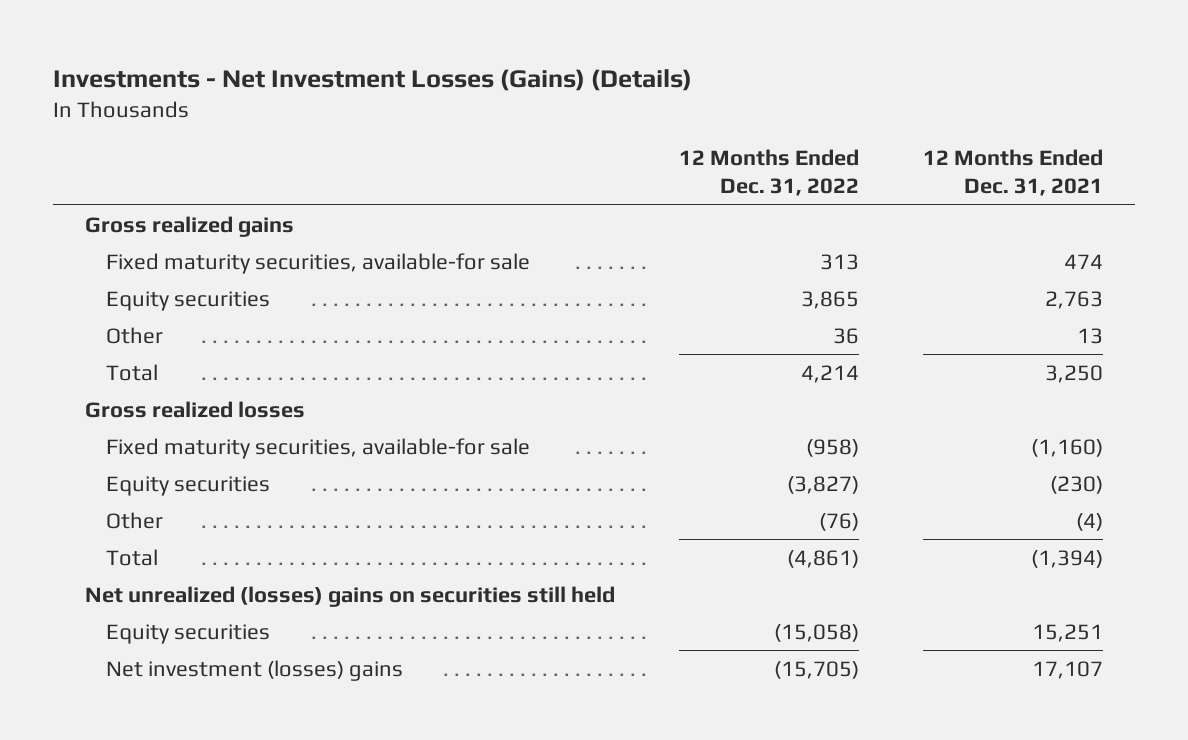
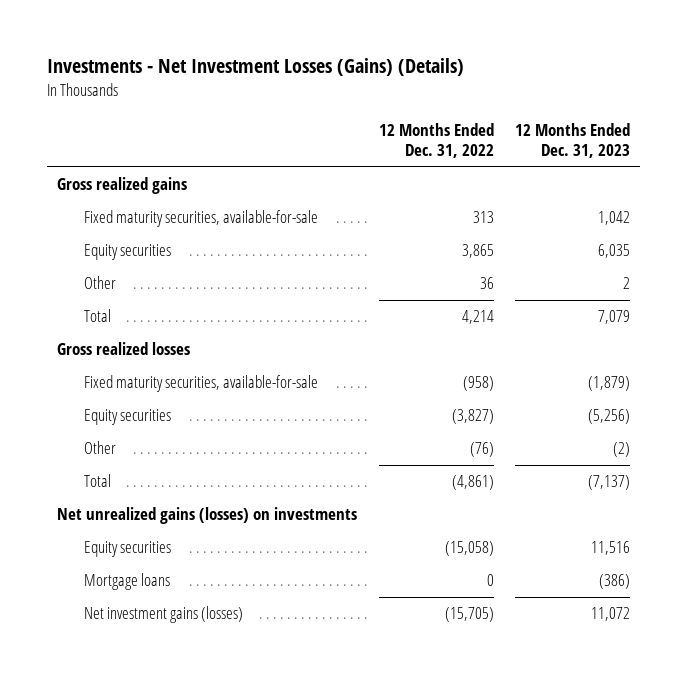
- | 12 Months Ended Dec. 31, 2022 | 12 Months Ended Dec. 31, 2021
+ | 12 Months Ended Dec. 31, 2022 | 12 Months Ended Dec. 31, 2023
- Fixed maturity securities, available-for sale | 313 | 474
+ Fixed maturity securities, available-for-sale | 313 | 1,042
- Fixed maturity securities, available-for sale | (958) | (1,160)
+ Fixed maturity securities, available-for-sale | (958) | (1,879)
- Net unrealized (losses) gains on securities still held
+ Net unrealized gains (losses) on investments
- Net investment (losses) gains | (15,705) | 17,107
+ Mortgage loans | 0 | (386)
+ Net investment gains (losses) | (15,705) | 11,072

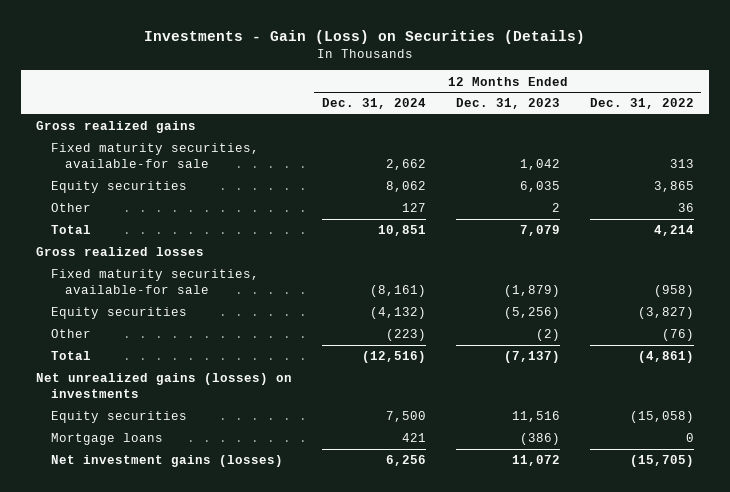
- Investments - Net Investment Losses (Gains) (Details)
+ Investments - Gain (Loss) on Securities (Details)
- | 12 Months Ended Dec. 31, 2022 | 12 Months Ended Dec. 31, 2023
+ | 12 Months Ended Dec. 31, 2024 | 12 Months Ended Dec. 31, 2023 | 12 Months Ended Dec. 31, 2022
- Fixed maturity securities, available-for-sale | 313 | 1,042
+ Fixed maturity securities, available-for sale | 2,662 | 1,042 | 313
- Fixed maturity securities, available-for-sale | (958) | (1,879)
+ Fixed maturity securities, available-for sale | (8,161) | (1,879) | (958)

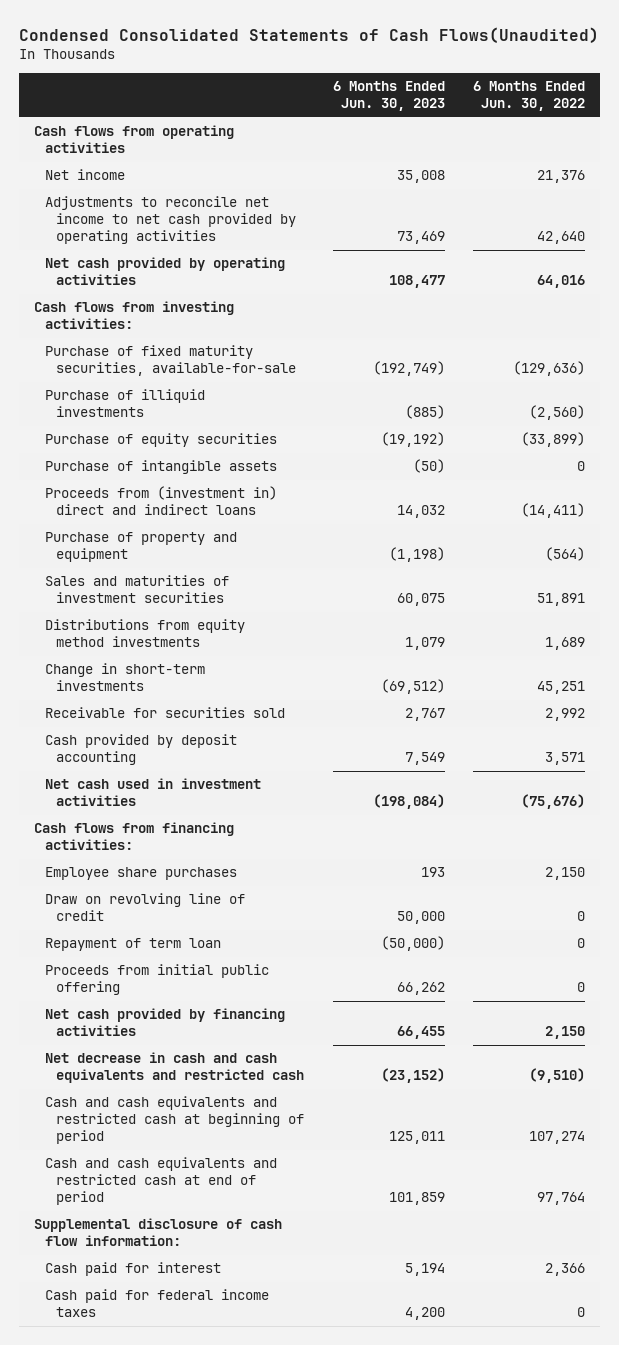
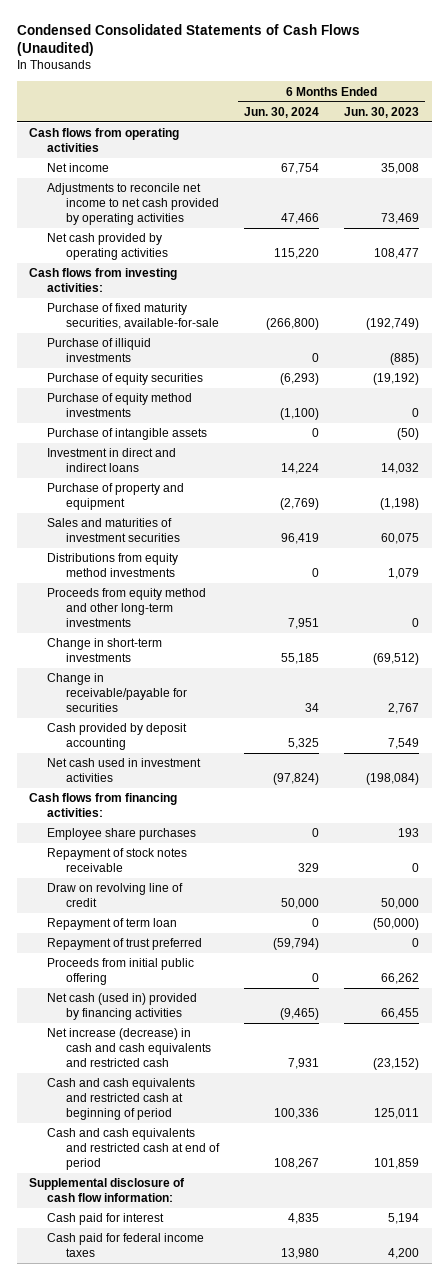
- Condensed Consolidated Statements of Cash Flows(Unaudited)
+ Condensed Consolidated Statements of Cash Flows (Unaudited)
- | 6 Months Ended Jun. 30, 2023 | 6 Months Ended Jun. 30, 2022
+ | 6 Months Ended Jun. 30, 2024 | 6 Months Ended Jun. 30, 2023
+ Purchase of equity method investments | (1,100) | 0
- Proceeds from (investment in) direct and indirect loans | 14,032 | (14,411)
+ Investment in direct and indirect loans | 14,224 | 14,032
+ Proceeds from equity method and other long-term investments | 7,951 | 0
- Receivable for securities sold | 2,767 | 2,992
+ Change in receivable/payable for securities | 34 | 2,767
+ Repayment of stock notes receivable | 329 | 0
+ Repayment of trust preferred | (59,794) | 0
- Net cash provided by financing activities | 66,455 | 2,150
- Net decrease in cash and cash equivalents and restricted cash | (23,152) | (9,510)
+ Net cash (used in) provided by financing activities | (9,465) | 66,455
+ Net increase (decrease) in cash and cash equivalents and restricted cash | 7,931 | (23,152)

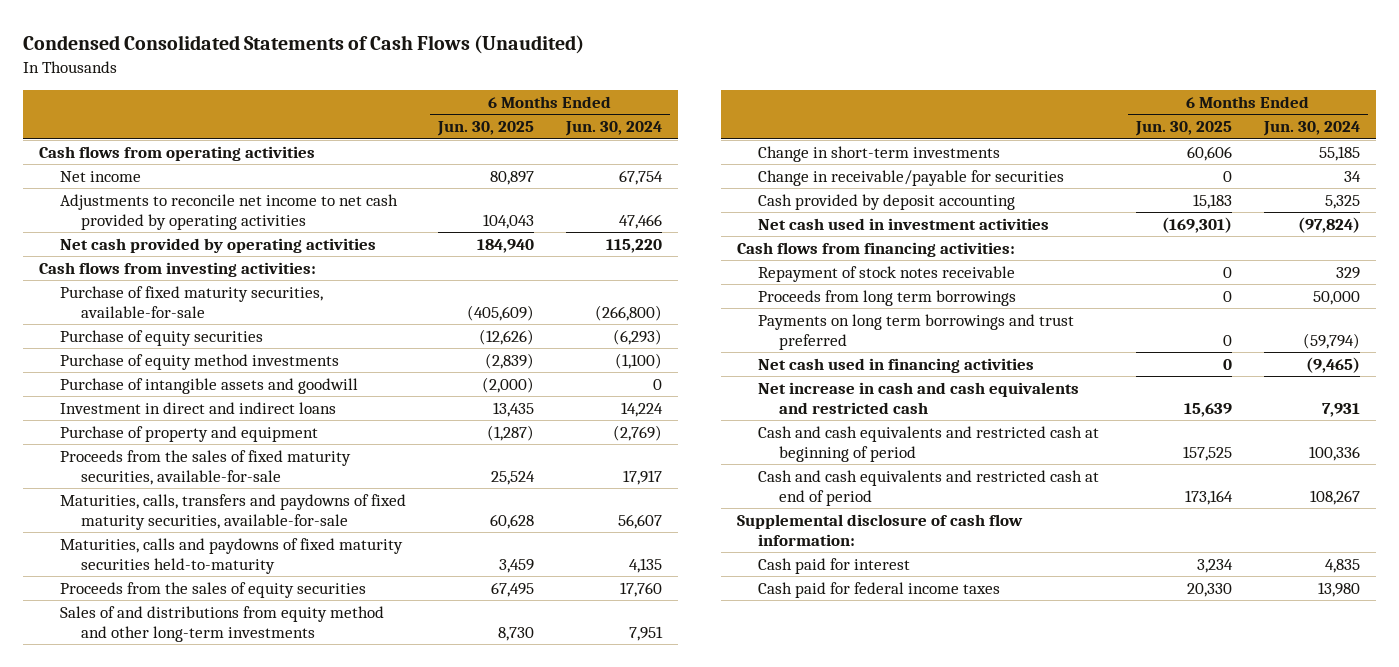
- | 6 Months Ended Jun. 30, 2024 | 6 Months Ended Jun. 30, 2023
+ | 6 Months Ended Jun. 30, 2025 | 6 Months Ended Jun. 30, 2024
- Purchase of illiquid investments | 0 | (885)
- Purchase of intangible assets | 0 | (50)
+ Purchase of intangible assets and goodwill | (2,000) | 0
- Sales and maturities of investment securities | 96,419 | 60,075
- Distributions from equity method investments | 0 | 1,079
- Proceeds from equity method and other long-term investments | 7,951 | 0
+ Proceeds from the sales of fixed maturity securities, available-for-sale | 25,524 | 17,917
+ Maturities, calls, transfers and paydowns of fixed maturity securities, available-for-sale | 60,628 | 56,607
+ Maturities, calls and paydowns of fixed maturity securities held-to-maturity | 3,459 | 4,135
+ Proceeds from the sales of equity securities | 67,495 | 17,760
+ Sales of and distributions from equity method and other long-term investments | 8,730 | 7,951
- Employee share purchases | 0 | 193
- Draw on revolving line of credit | 50,000 | 50,000
- Repayment of term loan | 0 | (50,000)
- Repayment of trust preferred | (59,794) | 0
- Proceeds from initial public offering | 0 | 66,262
- Net cash (used in) provided by financing activities | (9,465) | 66,455
- Net increase (decrease) in cash and cash equivalents and restricted cash | 7,931 | (23,152)
+ Proceeds from long term borrowings | 0 | 50,000
+ Payments on long term borrowings and trust preferred | 0 | (59,794)
+ Net cash used in financing activities | 0 | (9,465)
+ Net increase in cash and cash equivalents and restricted cash | 15,639 | 7,931

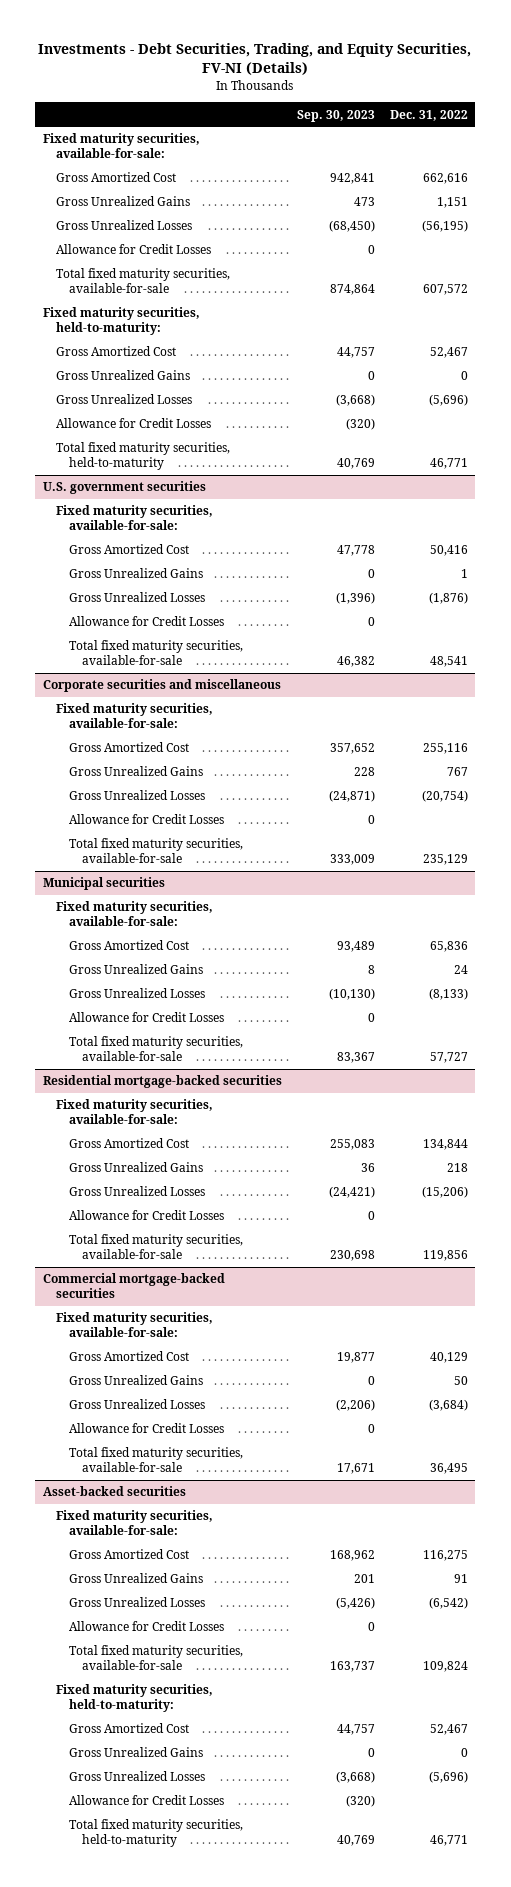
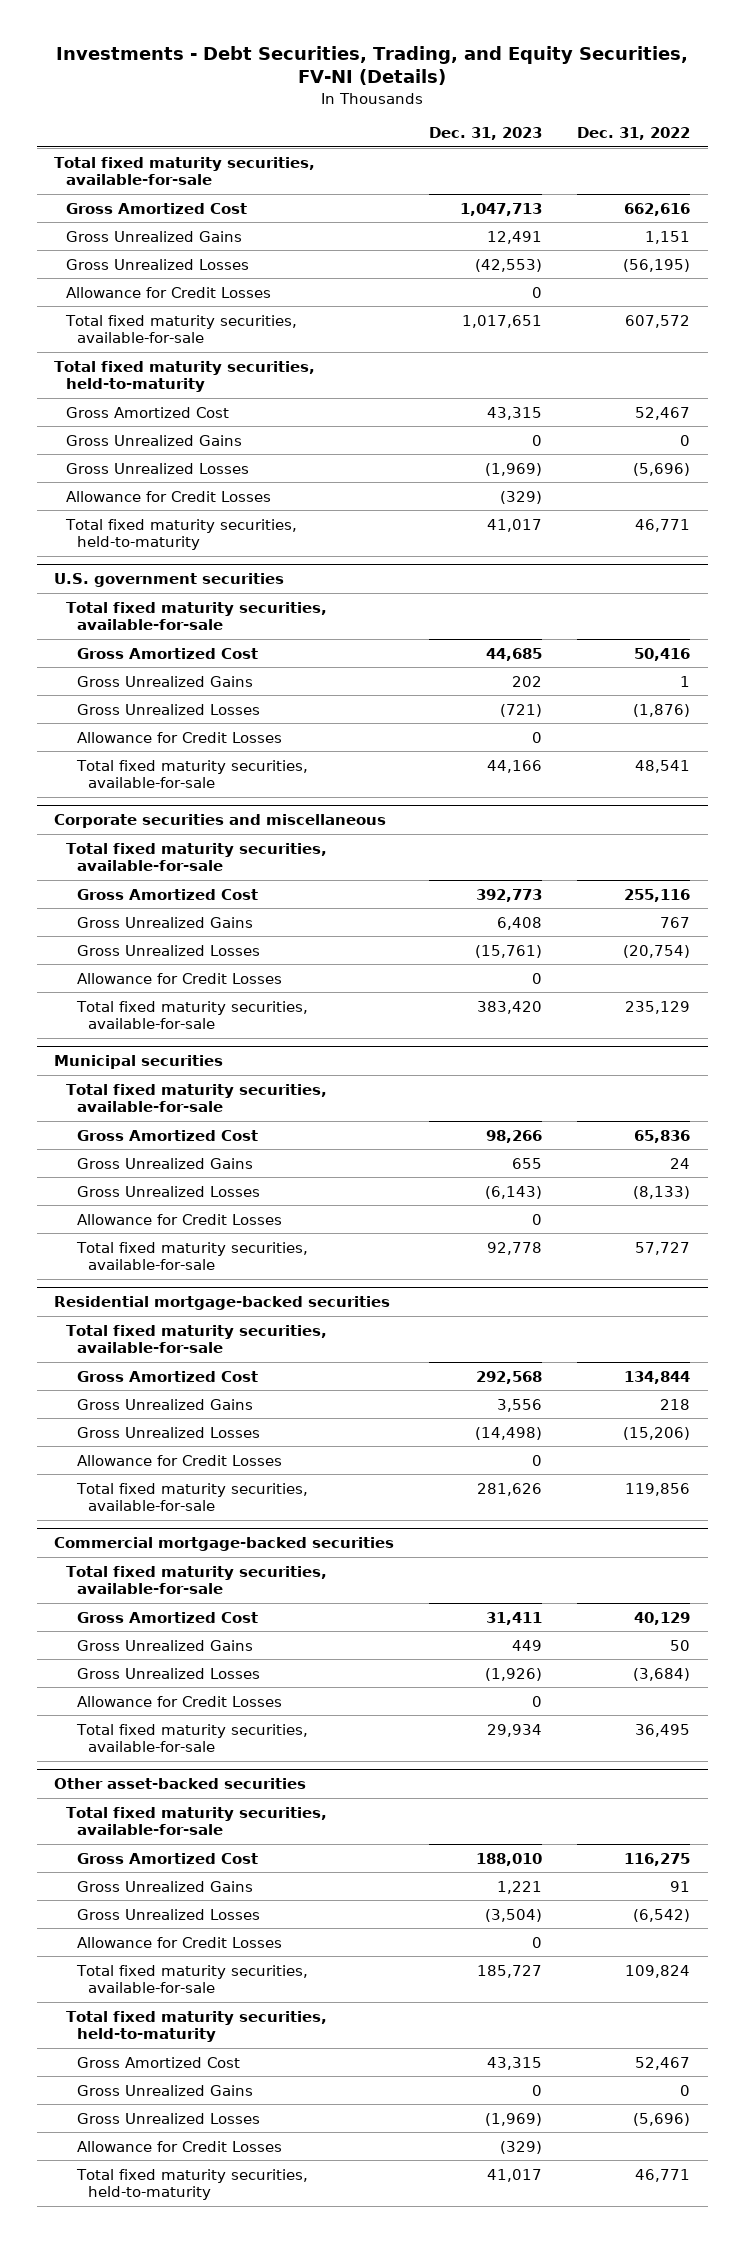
- | Sep. 30, 2023 | Dec. 31, 2022
+ | Dec. 31, 2023 | Dec. 31, 2022
- Fixed maturity securities, available-for-sale:
+ Total fixed maturity securities, available-for-sale
- Fixed maturity securities, held-to-maturity:
+ Total fixed maturity securities, held-to-maturity
@ U.S. government securities
- Fixed maturity securities, available-for-sale:
+ Total fixed maturity securities, available-for-sale
@ Corporate securities and miscellaneous
- Fixed maturity securities, available-for-sale:
+ Total fixed maturity securities, available-for-sale
@ Municipal securities
- Fixed maturity securities, available-for-sale:
+ Total fixed maturity securities, available-for-sale
@ Residential mortgage-backed securities
- Fixed maturity securities, available-for-sale:
+ Total fixed maturity securities, available-for-sale
@ Commercial mortgage-backed securities
- Fixed maturity securities, available-for-sale:
+ Total fixed maturity securities, available-for-sale
- Asset-backed securities
- Fixed maturity securities, available-for-sale:
+ Other asset-backed securities
+ Total fixed maturity securities, available-for-sale
- Fixed maturity securities, held-to-maturity:
+ Total fixed maturity securities, held-to-maturity

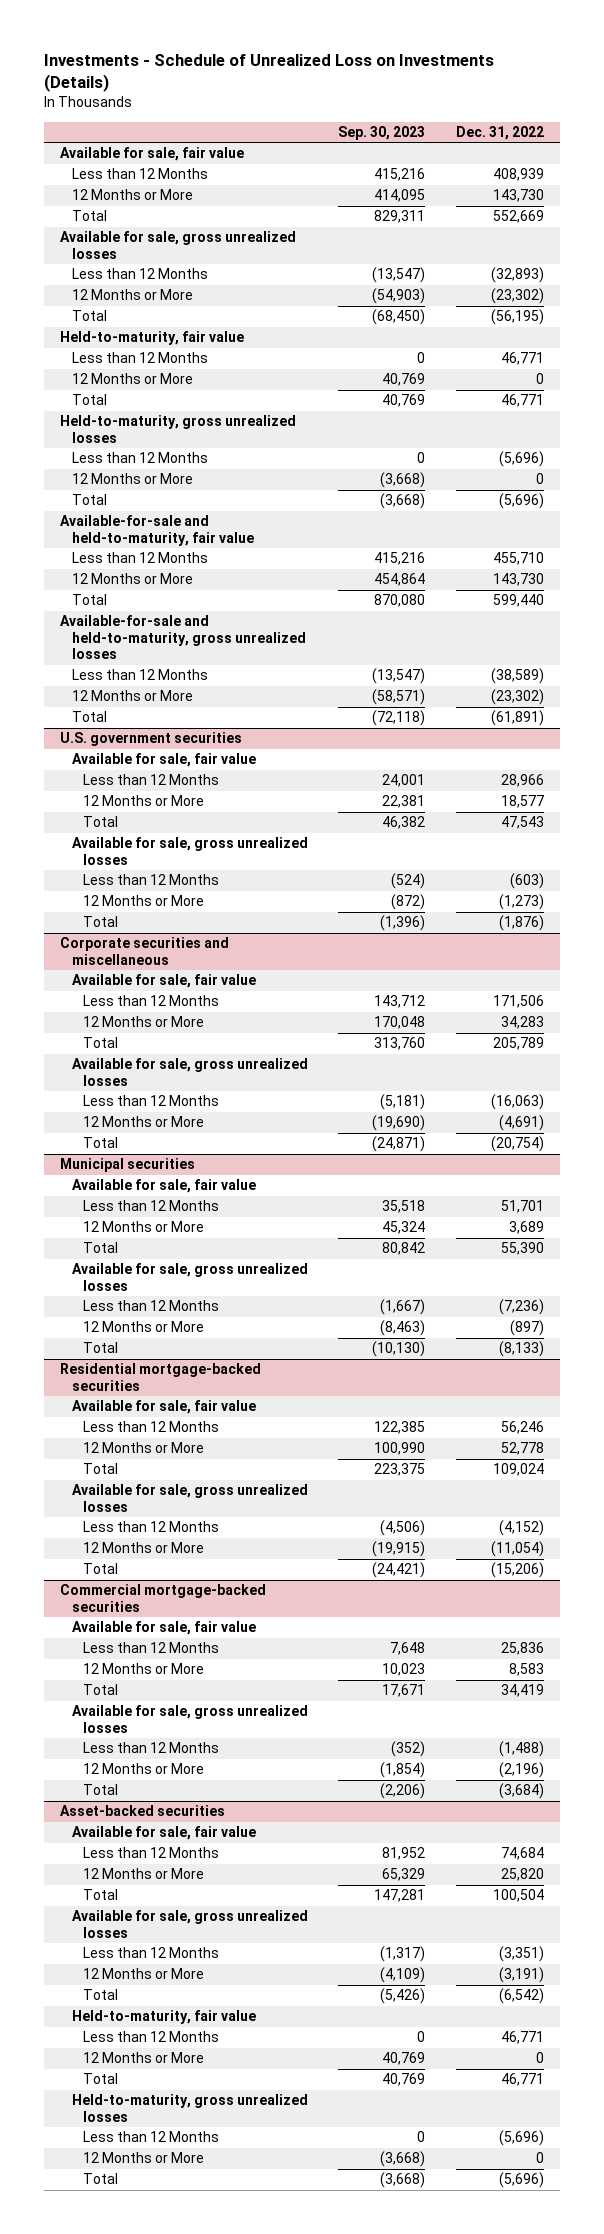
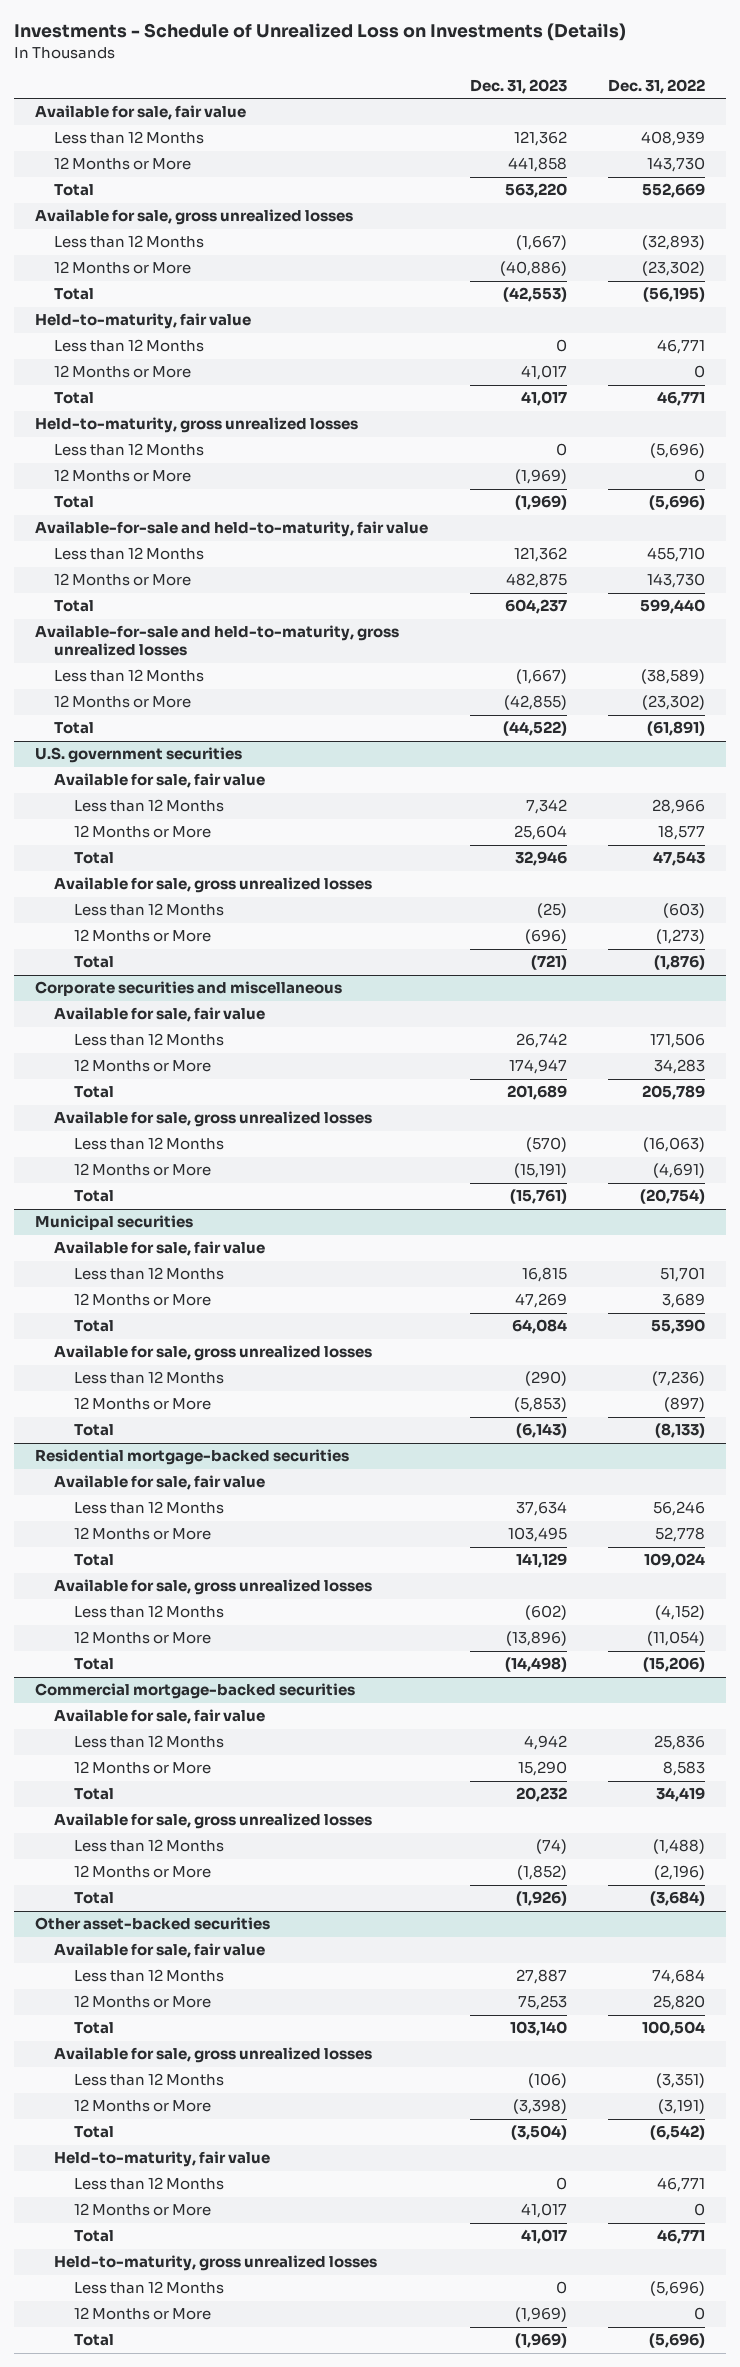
- | Sep. 30, 2023 | Dec. 31, 2022
+ | Dec. 31, 2023 | Dec. 31, 2022
- Asset-backed securities
+ Other asset-backed securities

